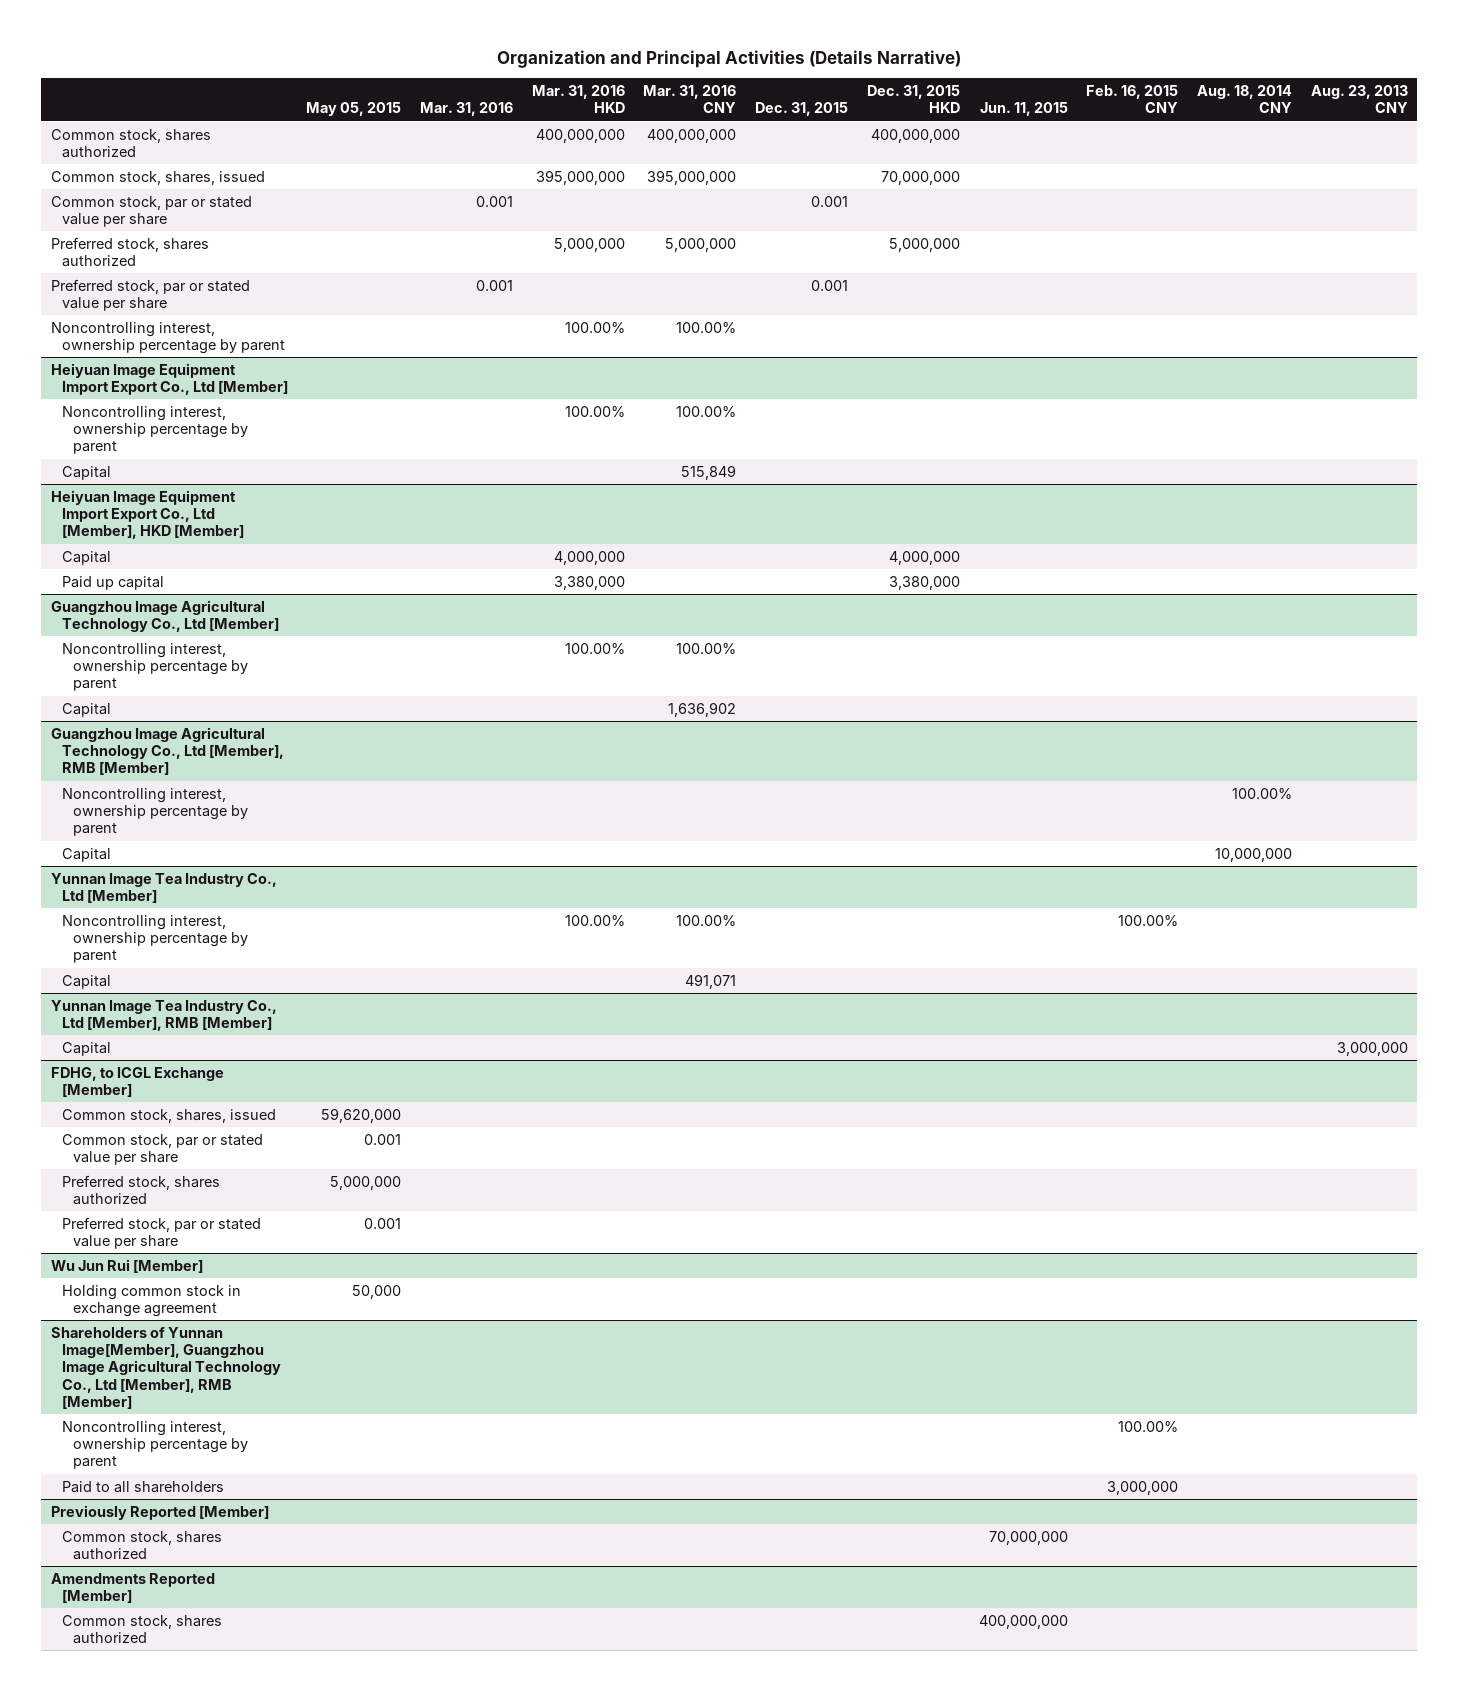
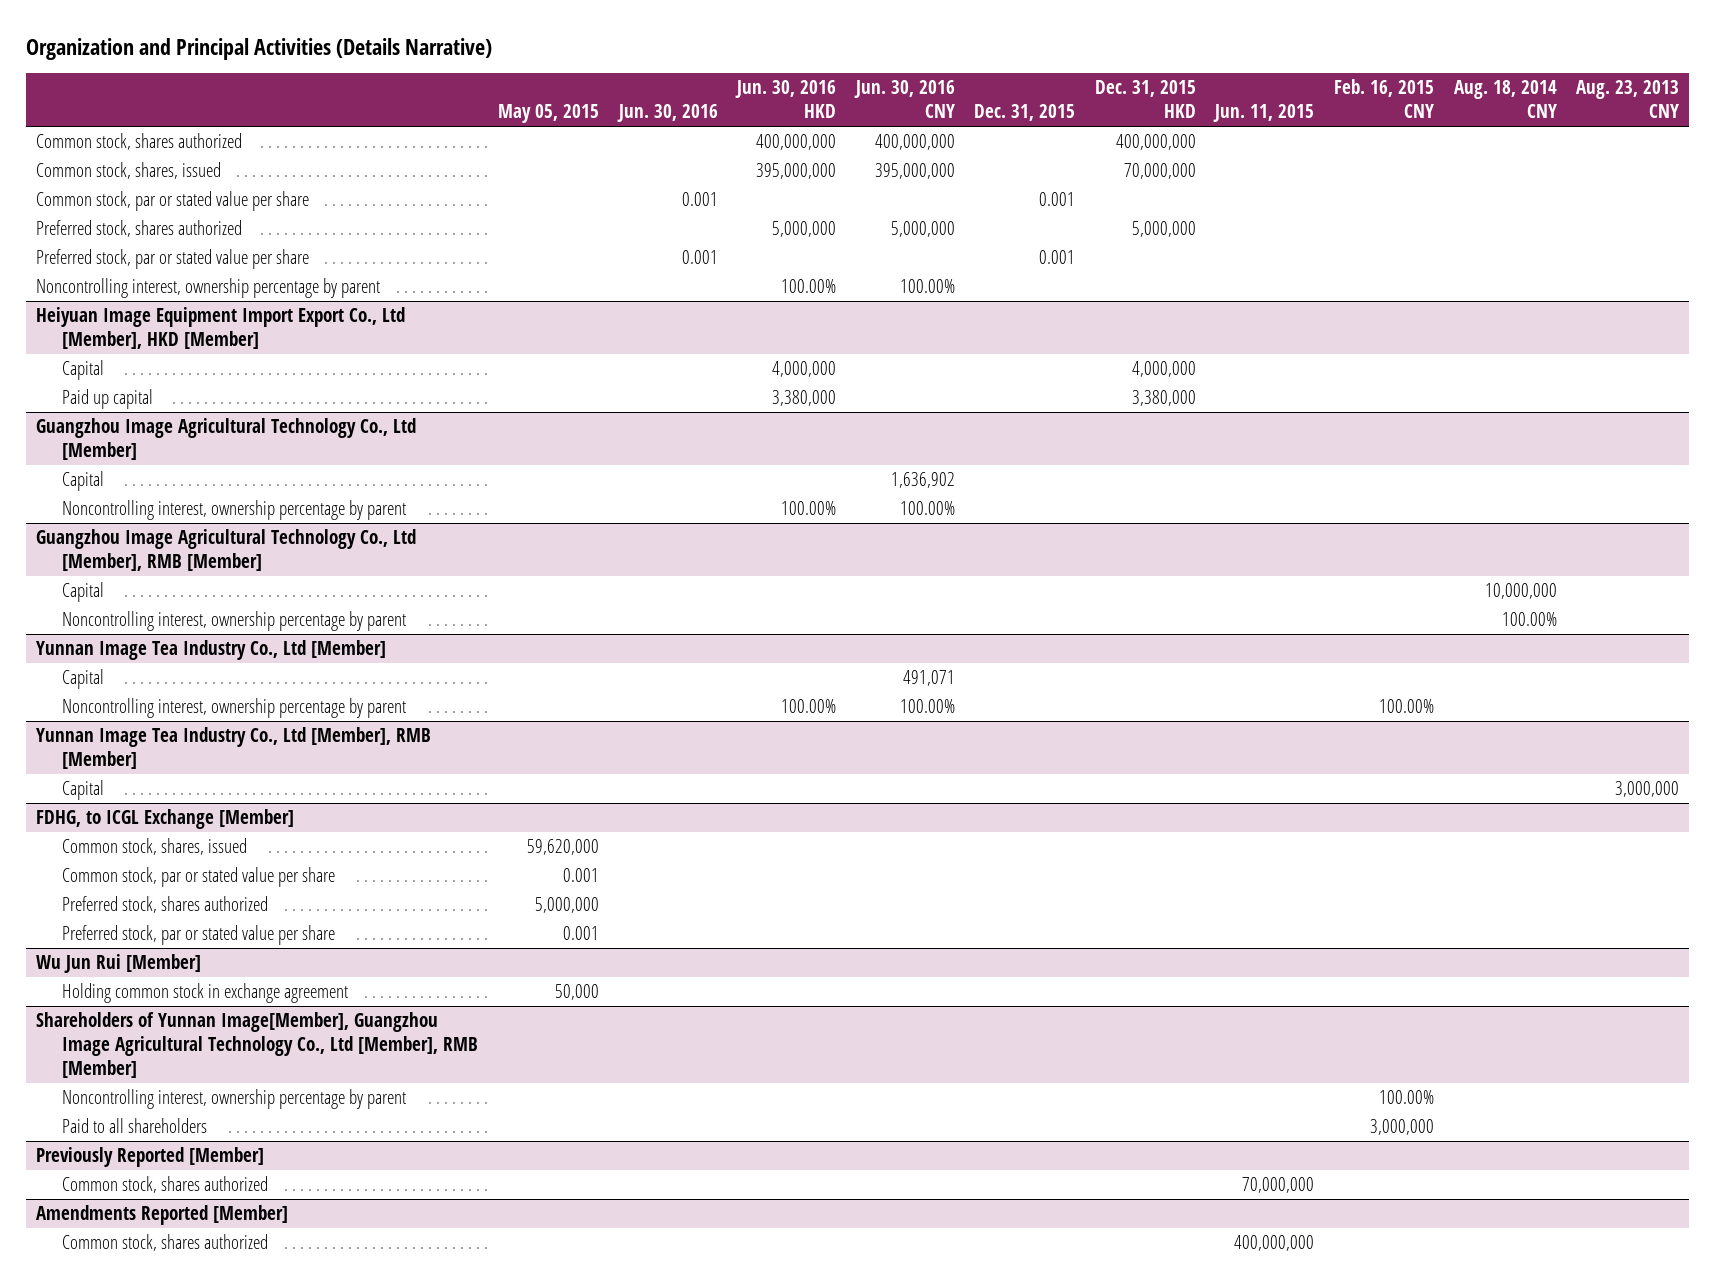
- | May 05, 2015 | Mar. 31, 2016 | Mar. 31, 2016 HKD | Mar. 31, 2016 CNY | Dec. 31, 2015 | Dec. 31, 2015 HKD | Jun. 11, 2015 | Feb. 16, 2015 CNY | Aug. 18, 2014 CNY | Aug. 23, 2013 CNY
+ | May 05, 2015 | Jun. 30, 2016 | Jun. 30, 2016 HKD | Jun. 30, 2016 CNY | Dec. 31, 2015 | Dec. 31, 2015 HKD | Jun. 11, 2015 | Feb. 16, 2015 CNY | Aug. 18, 2014 CNY | Aug. 23, 2013 CNY
- Heiyuan Image Equipment Import Export Co., Ltd [Member]
- Noncontrolling interest, ownership percentage by parent | | | 100.00% | 100.00% | | | | | |
- Capital | | | | 515,849 | | | | | |
@ Guangzhou Image Agricultural Technology Co., Ltd [Member]
moved down: Noncontrolling interest, ownership percentage by parent | | | 100.00% | 100.00% | | | | | |
@ Guangzhou Image Agricultural Technology Co., Ltd [Member], RMB [Member]
moved down: Noncontrolling interest, ownership percentage by parent | | | | | | | | | 100.00% |
@ Yunnan Image Tea Industry Co., Ltd [Member]
moved down: Noncontrolling interest, ownership percentage by parent | | | 100.00% | 100.00% | | | | 100.00% | |

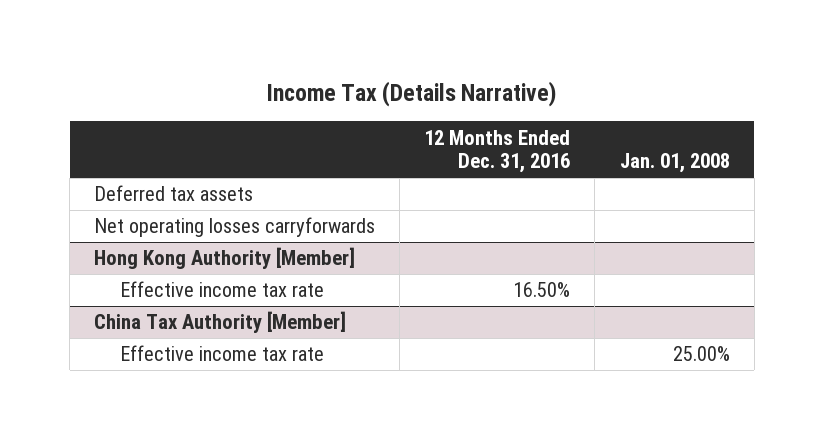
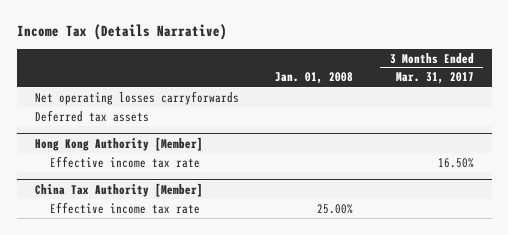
- | 12 Months Ended Dec. 31, 2016 | Jan. 01, 2008
+ | Jan. 01, 2008 | 3 Months Ended Mar. 31, 2017
moved down: Deferred tax assets

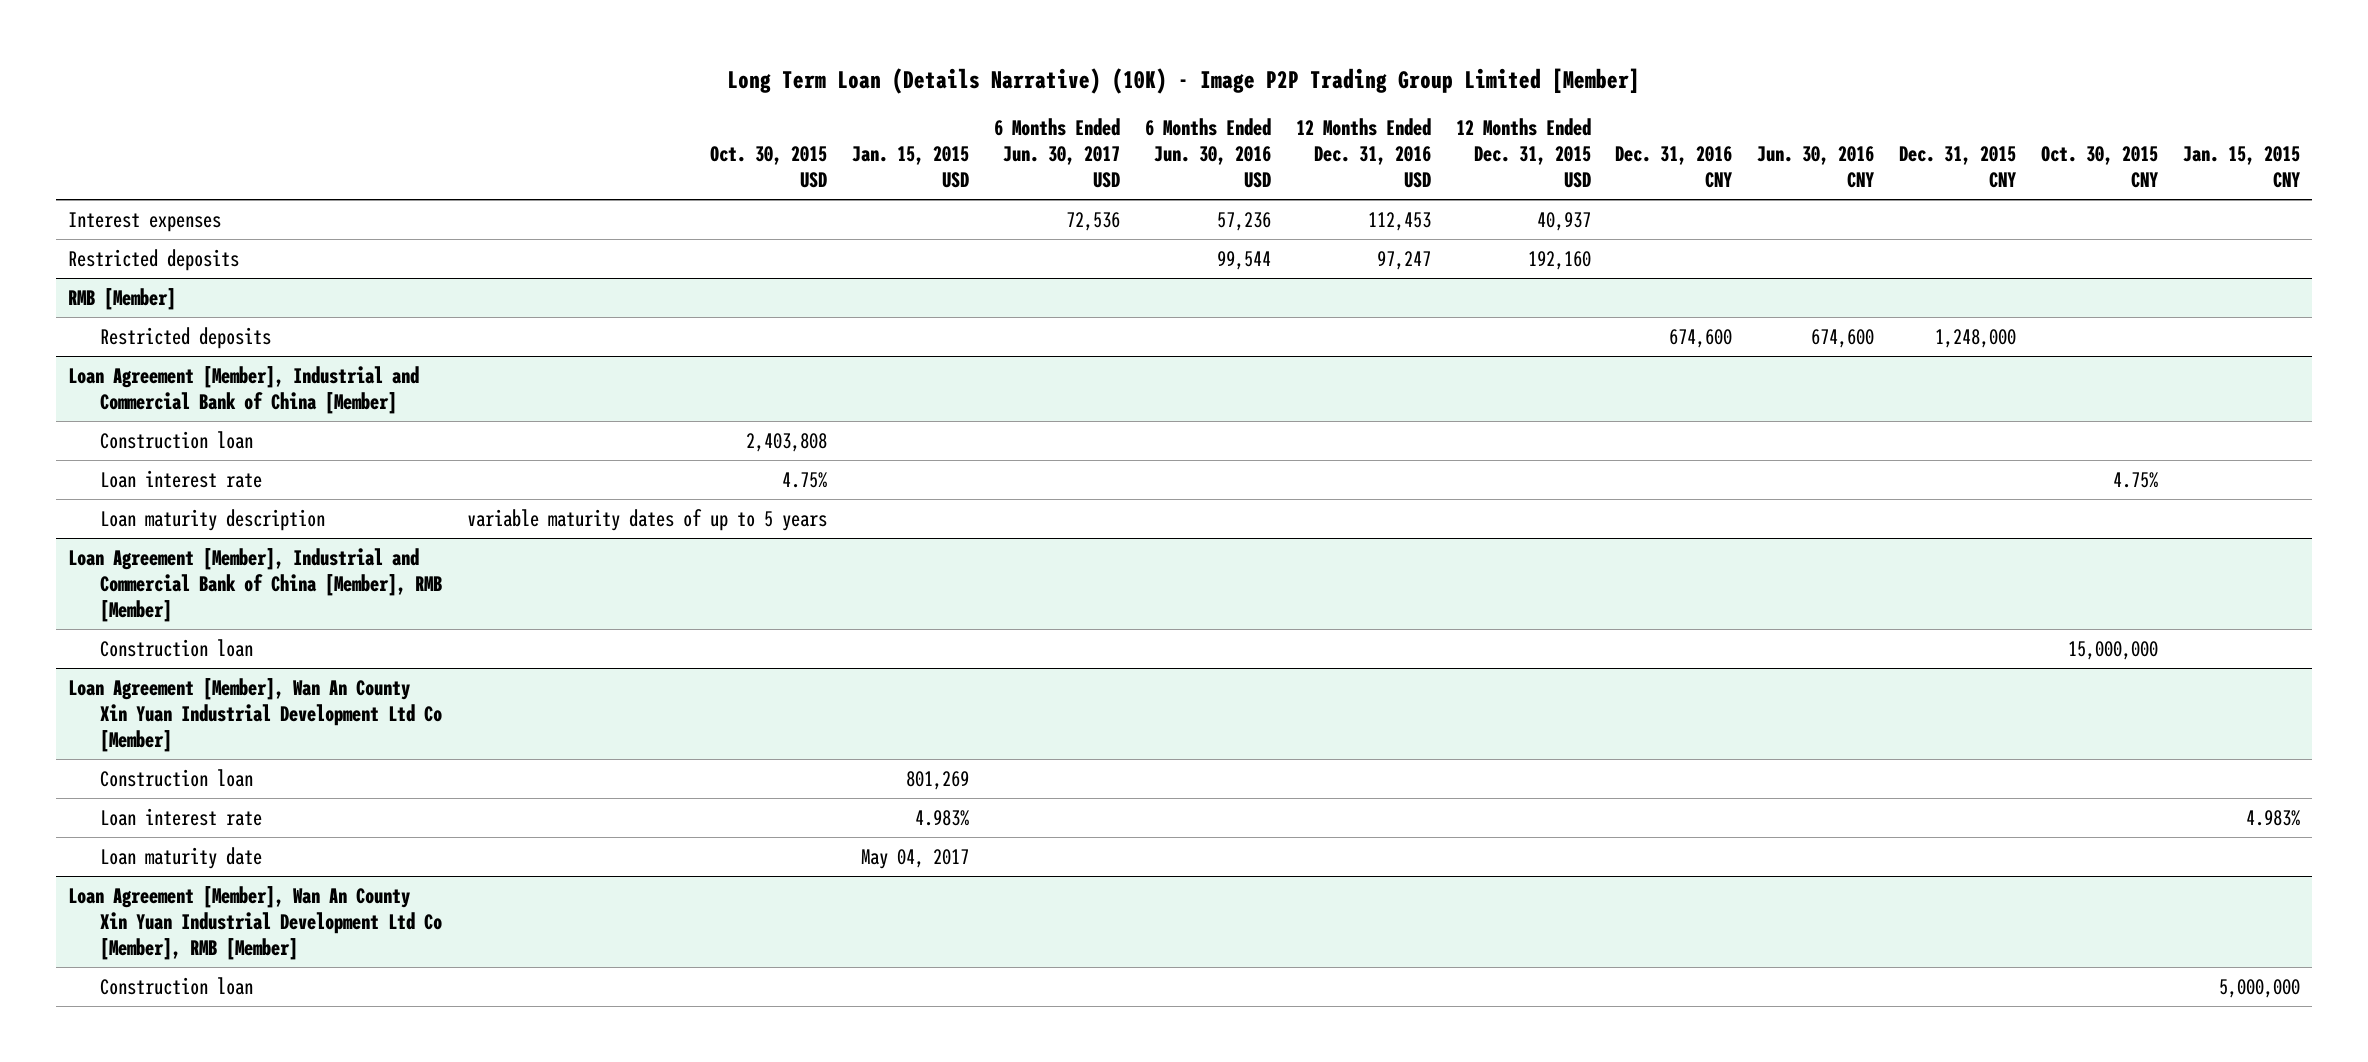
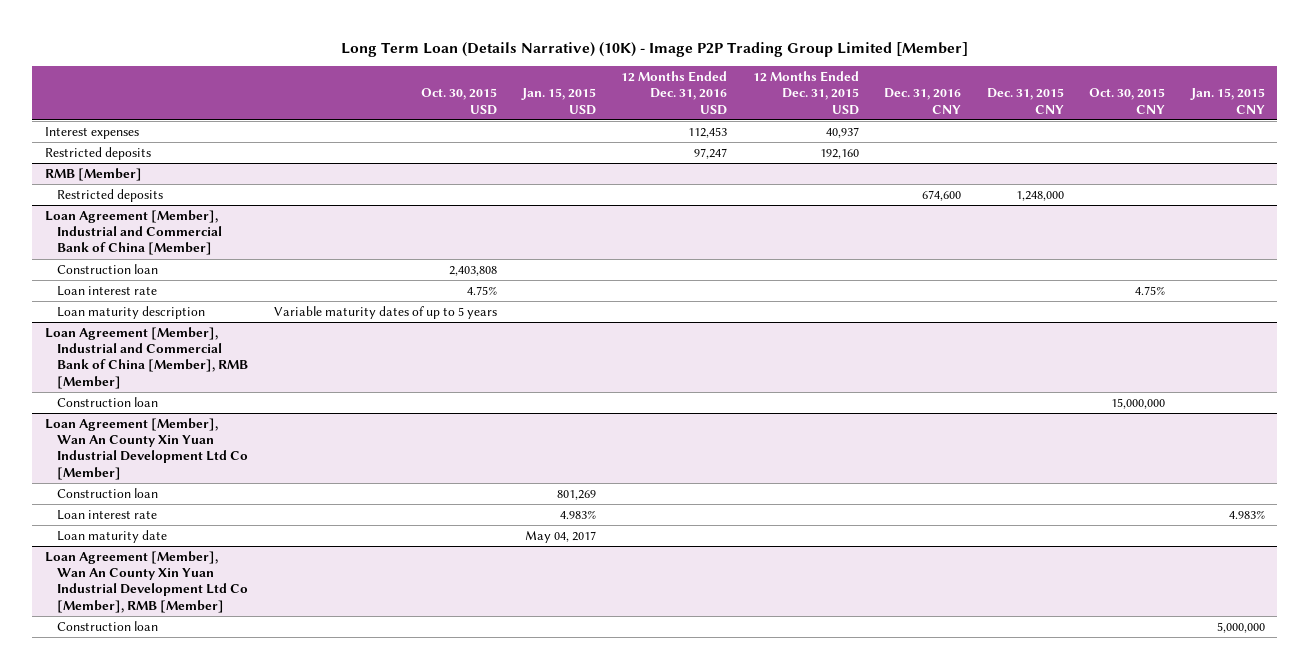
- | Oct. 30, 2015 USD | Jan. 15, 2015 USD | 6 Months Ended Jun. 30, 2017 USD | 6 Months Ended Jun. 30, 2016 USD | 12 Months Ended Dec. 31, 2016 USD | 12 Months Ended Dec. 31, 2015 USD | Dec. 31, 2016 CNY | Jun. 30, 2016 CNY | Dec. 31, 2015 CNY | Oct. 30, 2015 CNY | Jan. 15, 2015 CNY
+ | Oct. 30, 2015 USD | Jan. 15, 2015 USD | 12 Months Ended Dec. 31, 2016 USD | 12 Months Ended Dec. 31, 2015 USD | Dec. 31, 2016 CNY | Dec. 31, 2015 CNY | Oct. 30, 2015 CNY | Jan. 15, 2015 CNY
@ Loan Agreement [Member], Industrial and Commercial Bank of China [Member]
- Loan maturity description | variable maturity dates of up to 5 years | | | | | | | | | |
+ Loan maturity description | Variable maturity dates of up to 5 years | | | | | | |

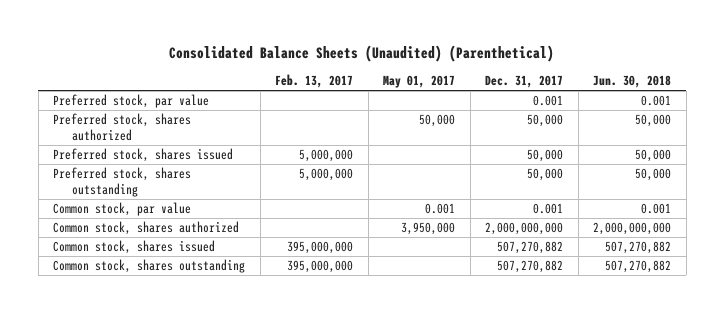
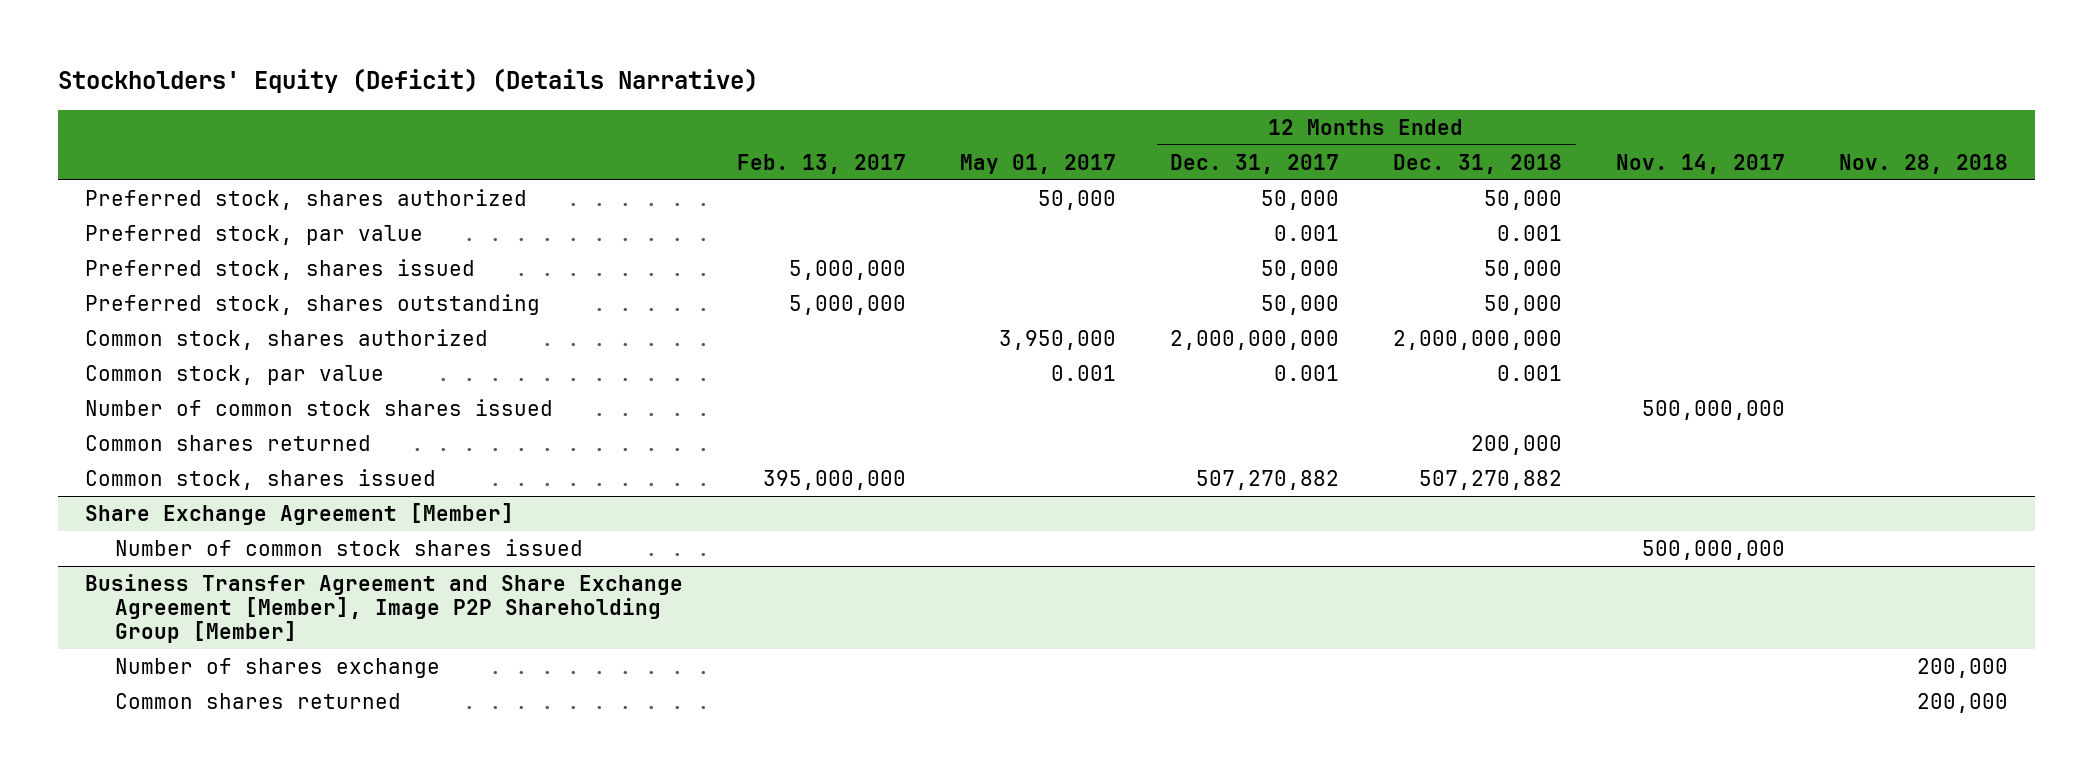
- Consolidated Balance Sheets (Unaudited) (Parenthetical)
+ Stockholders' Equity (Deficit) (Details Narrative)
- | Feb. 13, 2017 | May 01, 2017 | Dec. 31, 2017 | Jun. 30, 2018
+ | Feb. 13, 2017 | May 01, 2017 | 12 Months Ended Dec. 31, 2017 | 12 Months Ended Dec. 31, 2018 | Nov. 14, 2017 | Nov. 28, 2018
moved down: Preferred stock, par value | | | 0.001 | 0.001 | |
moved down: Common stock, par value | | 0.001 | 0.001 | 0.001 | |
+ Number of common stock shares issued | | | | | 500,000,000 |
+ Common shares returned | | | | 200,000 | |
- Common stock, shares outstanding | 395,000,000 | | 507,270,882 | 507,270,882
+ Share Exchange Agreement [Member]
+ Number of common stock shares issued | | | | | 500,000,000 |
+ Business Transfer Agreement and Share Exchange Agreement [Member], Image P2P Shareholding Group [Member]
+ Number of shares exchange | | | | | | 200,000
+ Common shares returned | | | | | | 200,000

